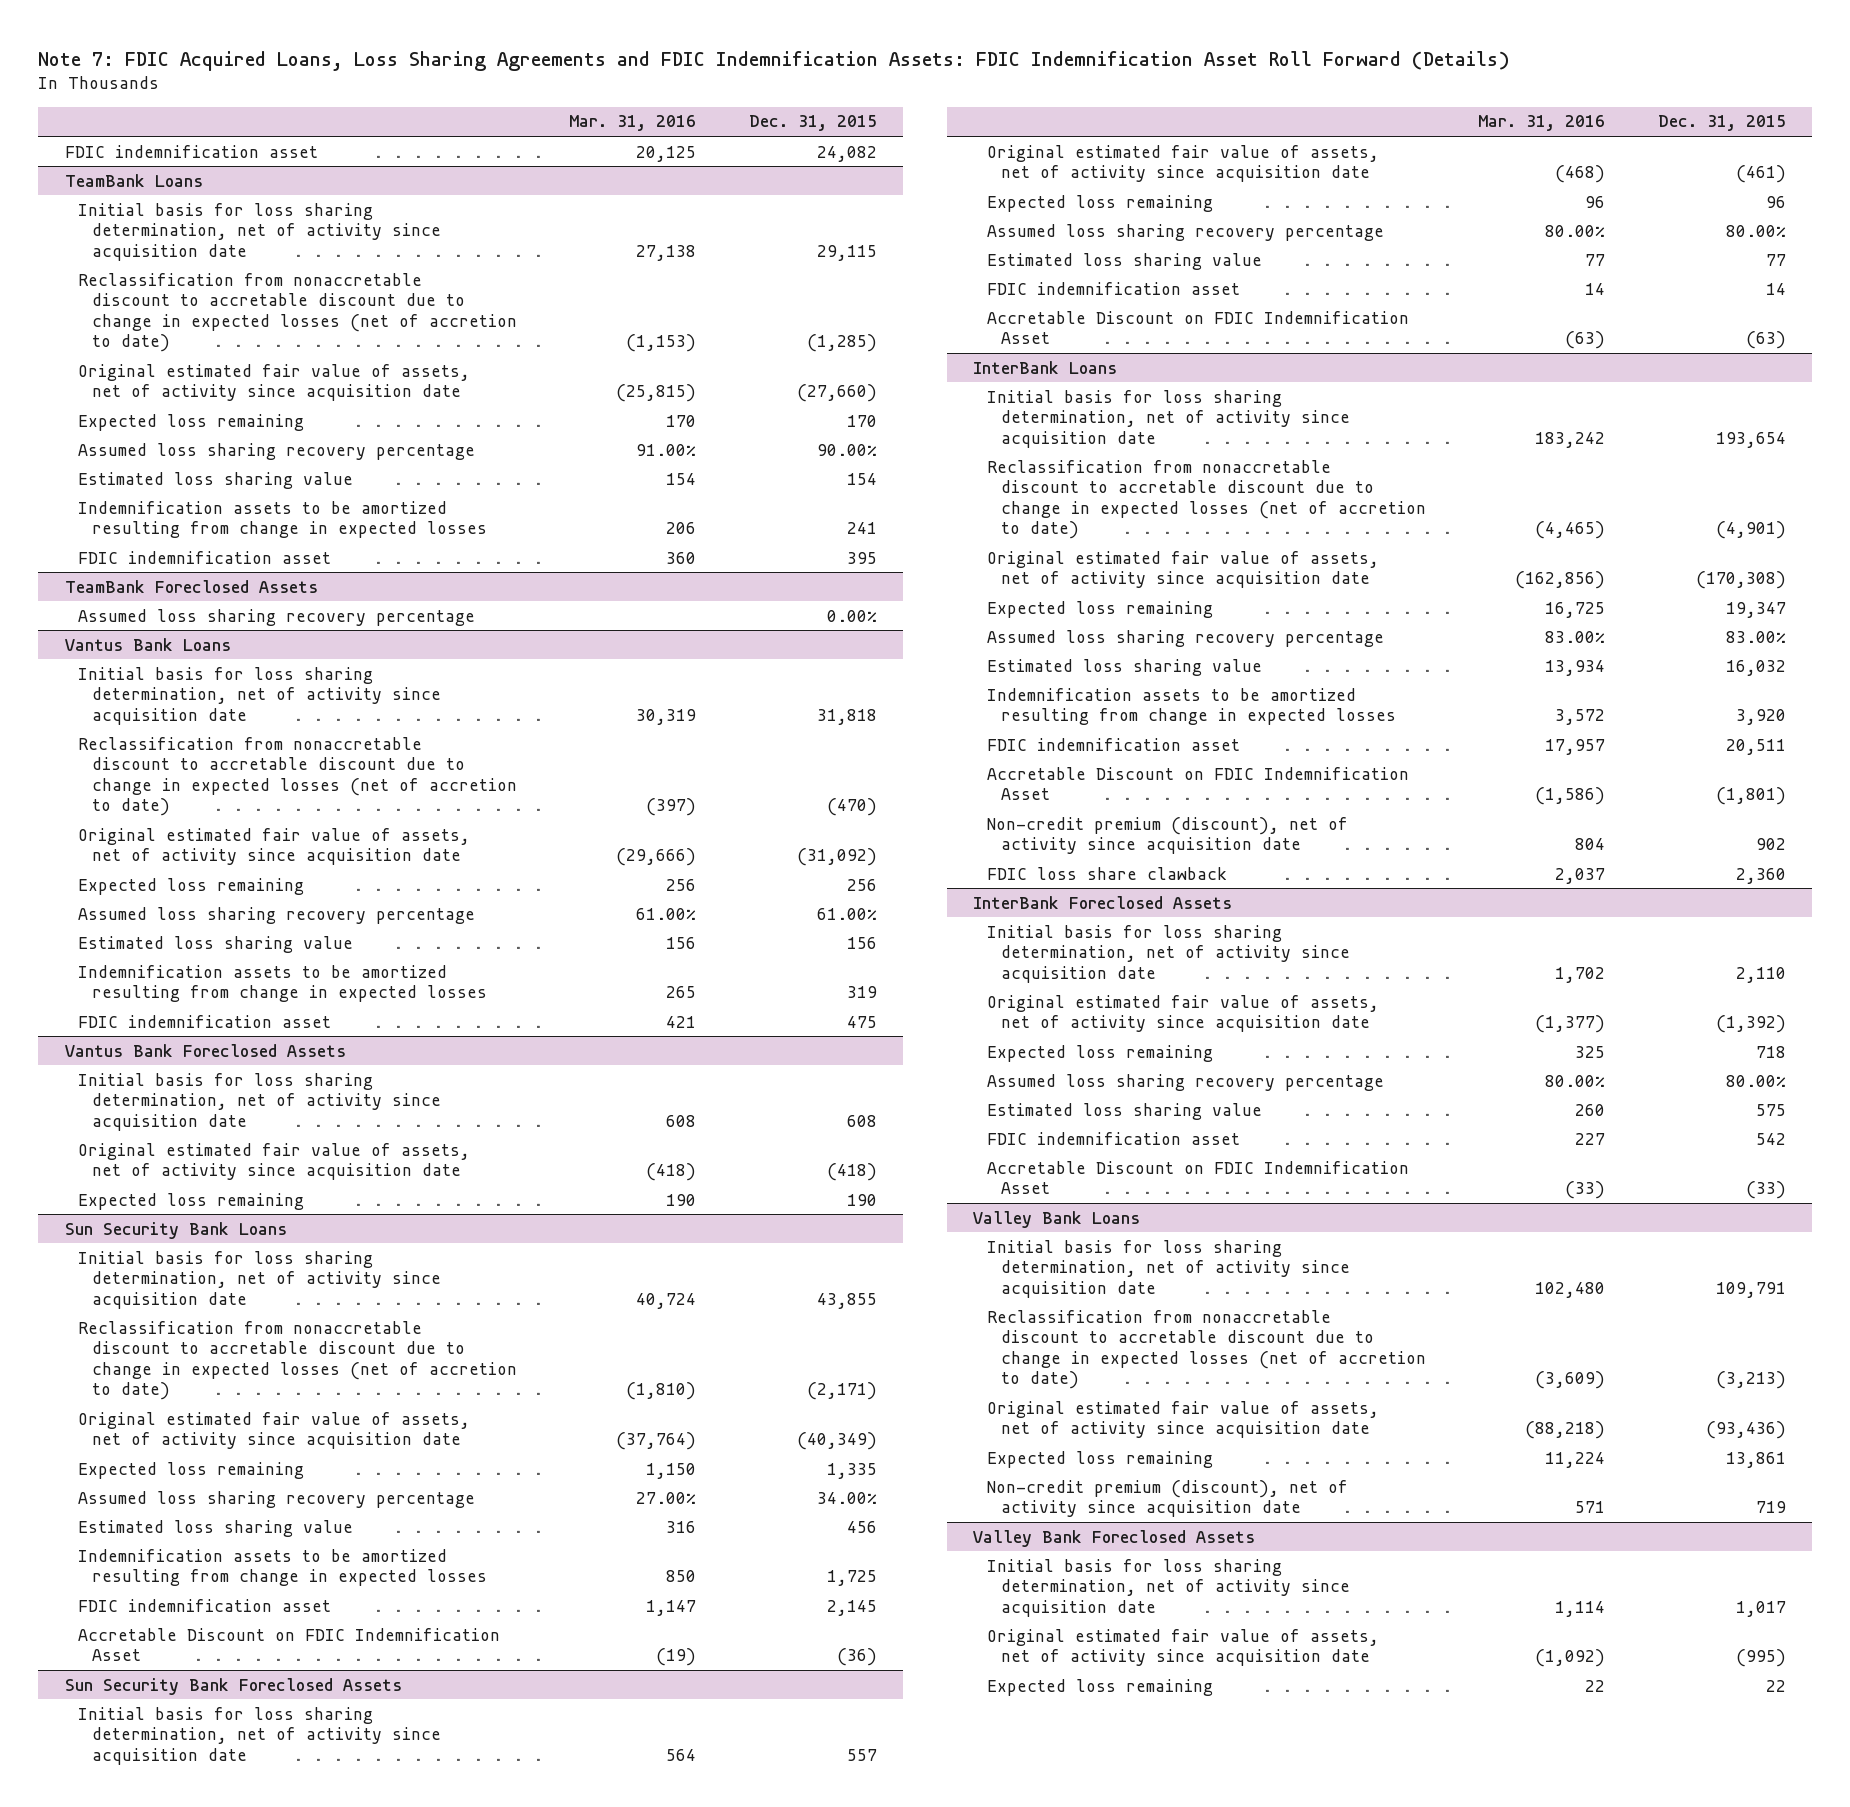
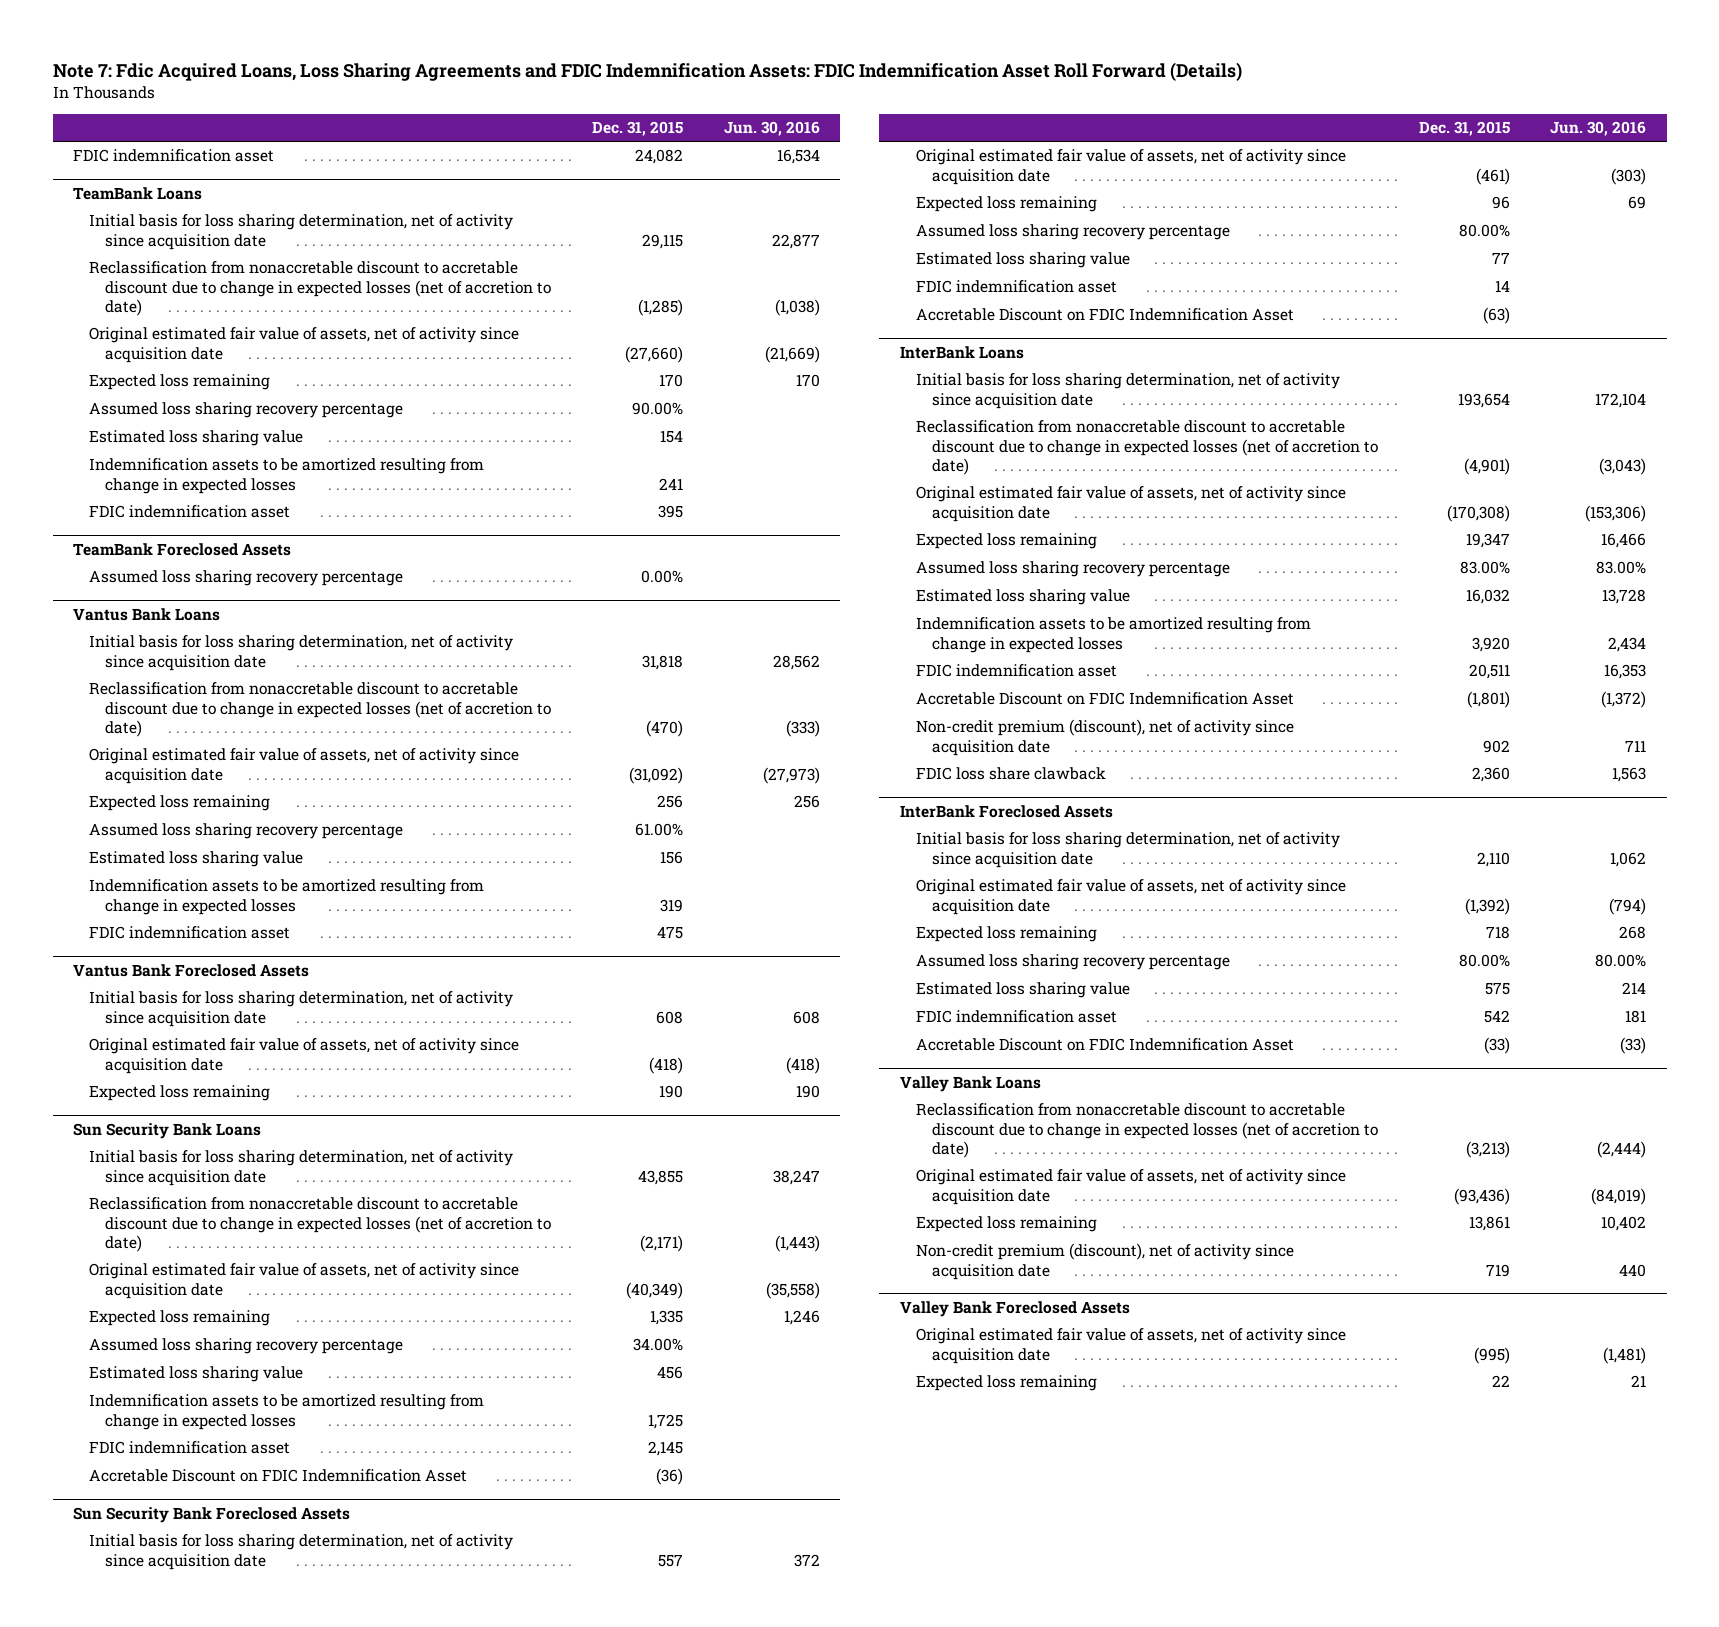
- Note 7: FDIC Acquired Loans, Loss Sharing Agreements and FDIC Indemnification Assets: FDIC Indemnification Asset Roll Forward (Details)
+ Note 7: Fdic Acquired Loans, Loss Sharing Agreements and FDIC Indemnification Assets: FDIC Indemnification Asset Roll Forward (Details)
- | Mar. 31, 2016 | Dec. 31, 2015
+ | Dec. 31, 2015 | Jun. 30, 2016
@ Valley Bank Loans
- Initial basis for loss sharing determination, net of activity since acquisition date | 102,480 | 109,791
@ Valley Bank Foreclosed Assets
- Initial basis for loss sharing determination, net of activity since acquisition date | 1,114 | 1,017

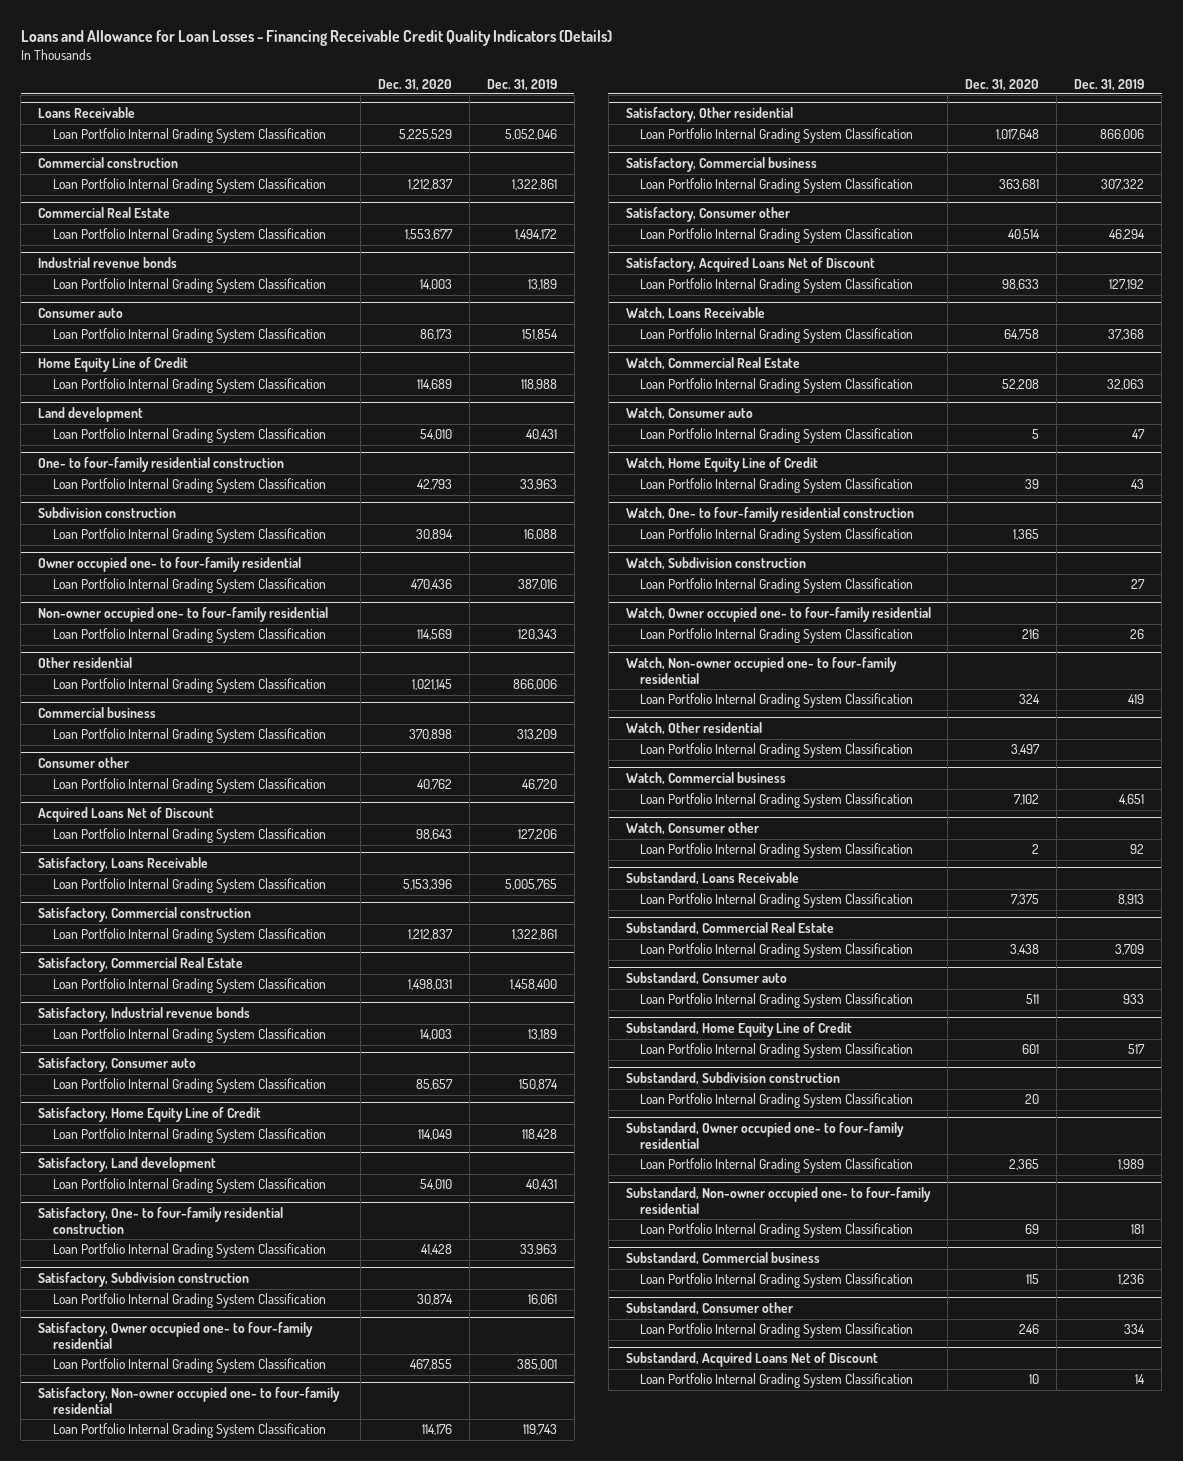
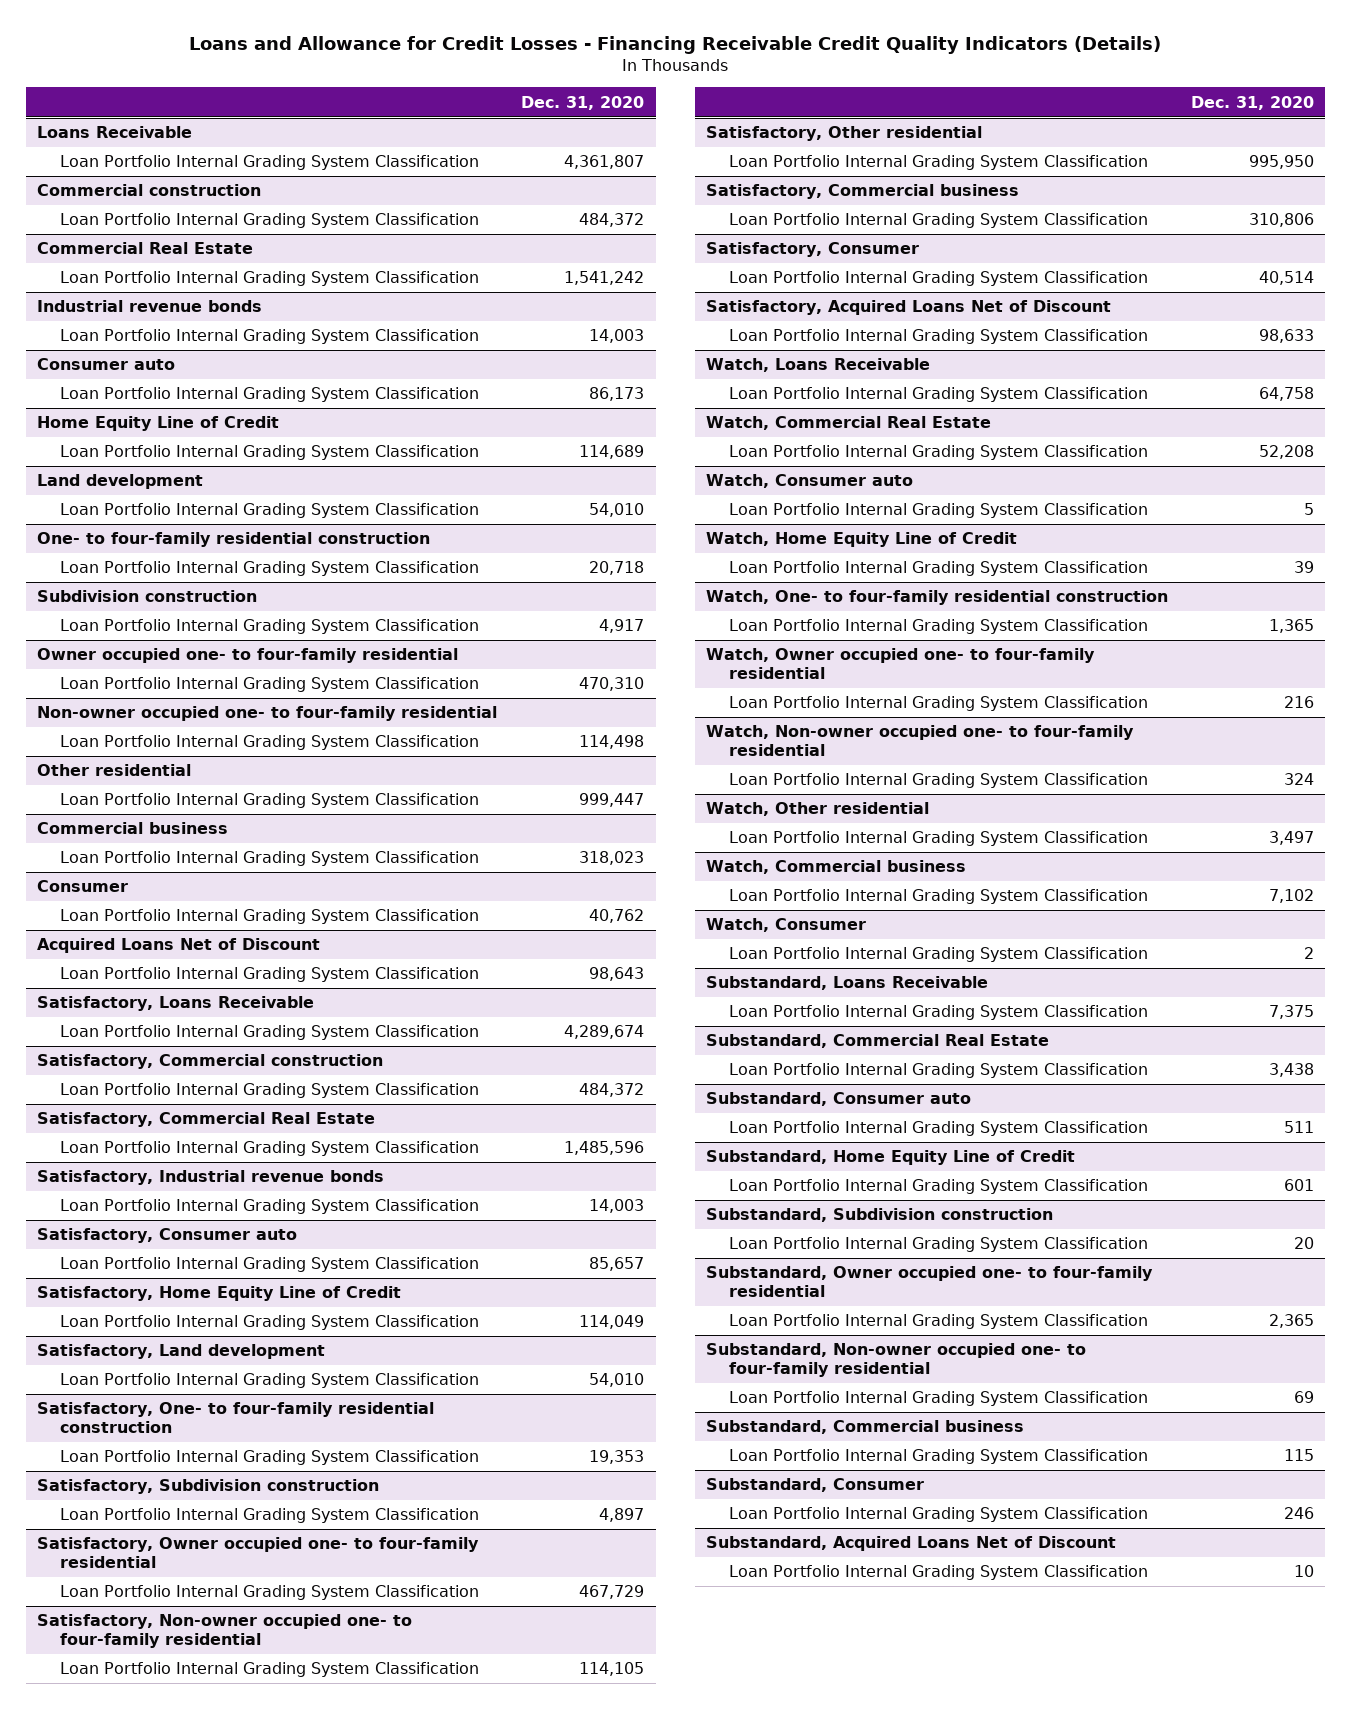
- Loans and Allowance for Loan Losses - Financing Receivable Credit Quality Indicators (Details)
+ Loans and Allowance for Credit Losses - Financing Receivable Credit Quality Indicators (Details)
- | Dec. 31, 2020 | Dec. 31, 2019
+ | Dec. 31, 2020
@ Loans Receivable
- Loan Portfolio Internal Grading System Classification | 5,225,529 | 5,052,046
+ Loan Portfolio Internal Grading System Classification | 4,361,807
@ Commercial construction
- Loan Portfolio Internal Grading System Classification | 1,212,837 | 1,322,861
+ Loan Portfolio Internal Grading System Classification | 484,372
@ Commercial Real Estate
- Loan Portfolio Internal Grading System Classification | 1,553,677 | 1,494,172
+ Loan Portfolio Internal Grading System Classification | 1,541,242
@ One- to four-family residential construction
- Loan Portfolio Internal Grading System Classification | 42,793 | 33,963
+ Loan Portfolio Internal Grading System Classification | 20,718
@ Subdivision construction
- Loan Portfolio Internal Grading System Classification | 30,894 | 16,088
+ Loan Portfolio Internal Grading System Classification | 4,917
@ Owner occupied one- to four-family residential
- Loan Portfolio Internal Grading System Classification | 470,436 | 387,016
+ Loan Portfolio Internal Grading System Classification | 470,310
@ Non-owner occupied one- to four-family residential
- Loan Portfolio Internal Grading System Classification | 114,569 | 120,343
+ Loan Portfolio Internal Grading System Classification | 114,498
@ Other residential
- Loan Portfolio Internal Grading System Classification | 1,021,145 | 866,006
+ Loan Portfolio Internal Grading System Classification | 999,447
@ Commercial business
- Loan Portfolio Internal Grading System Classification | 370,898 | 313,209
- Consumer other
@ Commercial business
+ Loan Portfolio Internal Grading System Classification | 318,023
+ Consumer
@ Satisfactory, Loans Receivable
- Loan Portfolio Internal Grading System Classification | 5,153,396 | 5,005,765
+ Loan Portfolio Internal Grading System Classification | 4,289,674
@ Satisfactory, Commercial construction
- Loan Portfolio Internal Grading System Classification | 1,212,837 | 1,322,861
+ Loan Portfolio Internal Grading System Classification | 484,372
@ Satisfactory, Commercial Real Estate
- Loan Portfolio Internal Grading System Classification | 1,498,031 | 1,458,400
+ Loan Portfolio Internal Grading System Classification | 1,485,596
@ Satisfactory, One- to four-family residential construction
- Loan Portfolio Internal Grading System Classification | 41,428 | 33,963
+ Loan Portfolio Internal Grading System Classification | 19,353
@ Satisfactory, Subdivision construction
- Loan Portfolio Internal Grading System Classification | 30,874 | 16,061
+ Loan Portfolio Internal Grading System Classification | 4,897
@ Satisfactory, Owner occupied one- to four-family residential
- Loan Portfolio Internal Grading System Classification | 467,855 | 385,001
+ Loan Portfolio Internal Grading System Classification | 467,729
@ Satisfactory, Non-owner occupied one- to four-family residential
- Loan Portfolio Internal Grading System Classification | 114,176 | 119,743
+ Loan Portfolio Internal Grading System Classification | 114,105
@ Satisfactory, Other residential
- Loan Portfolio Internal Grading System Classification | 1,017,648 | 866,006
+ Loan Portfolio Internal Grading System Classification | 995,950
@ Satisfactory, Commercial business
- Loan Portfolio Internal Grading System Classification | 363,681 | 307,322
- Satisfactory, Consumer other
@ Satisfactory, Commercial business
+ Loan Portfolio Internal Grading System Classification | 310,806
+ Satisfactory, Consumer
- Watch, Subdivision construction
- Loan Portfolio Internal Grading System Classification | | 27
- Watch, Consumer other
+ Watch, Consumer
- Substandard, Consumer other
+ Substandard, Consumer

